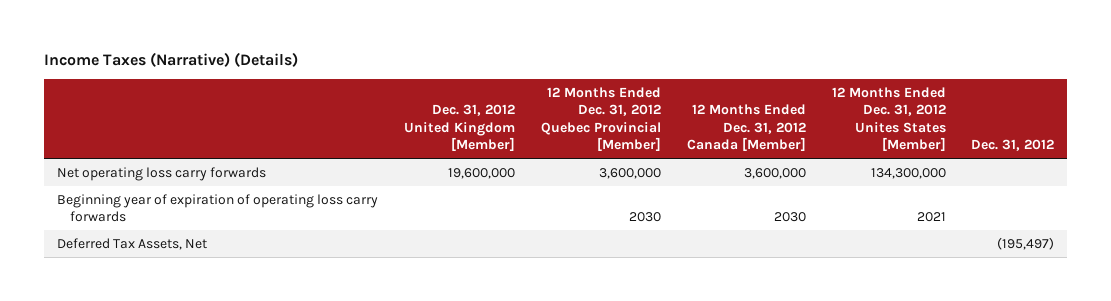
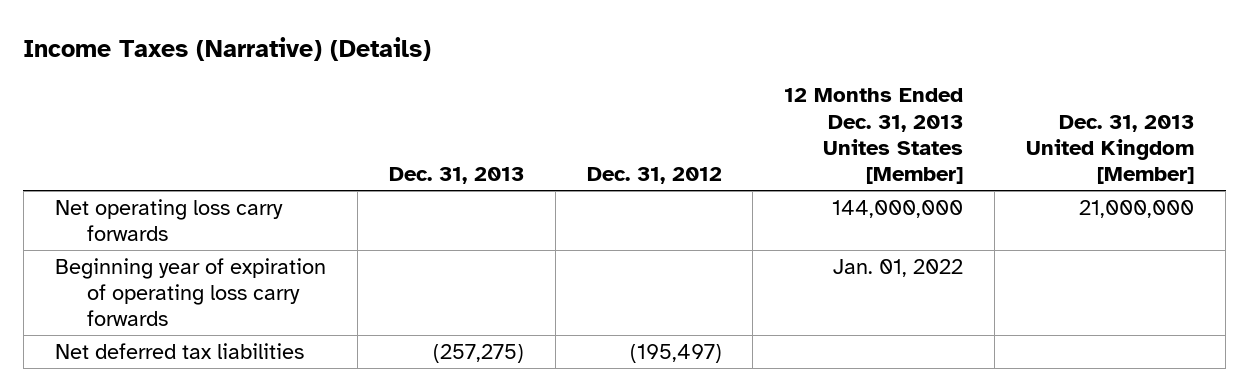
- | Dec. 31, 2012 United Kingdom [Member] | 12 Months Ended Dec. 31, 2012 Quebec Provincial [Member] | 12 Months Ended Dec. 31, 2012 Canada [Member] | 12 Months Ended Dec. 31, 2012 Unites States [Member] | Dec. 31, 2012
+ | Dec. 31, 2013 | Dec. 31, 2012 | 12 Months Ended Dec. 31, 2013 Unites States [Member] | Dec. 31, 2013 United Kingdom [Member]
- Deferred Tax Assets, Net | | | | | (195,497)
+ Net deferred tax liabilities | (257,275) | (195,497) | |

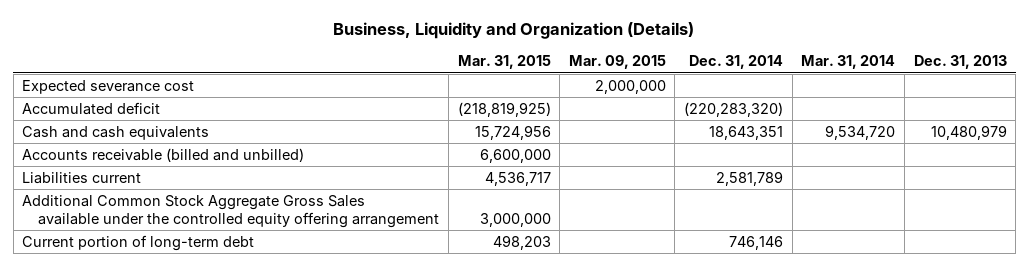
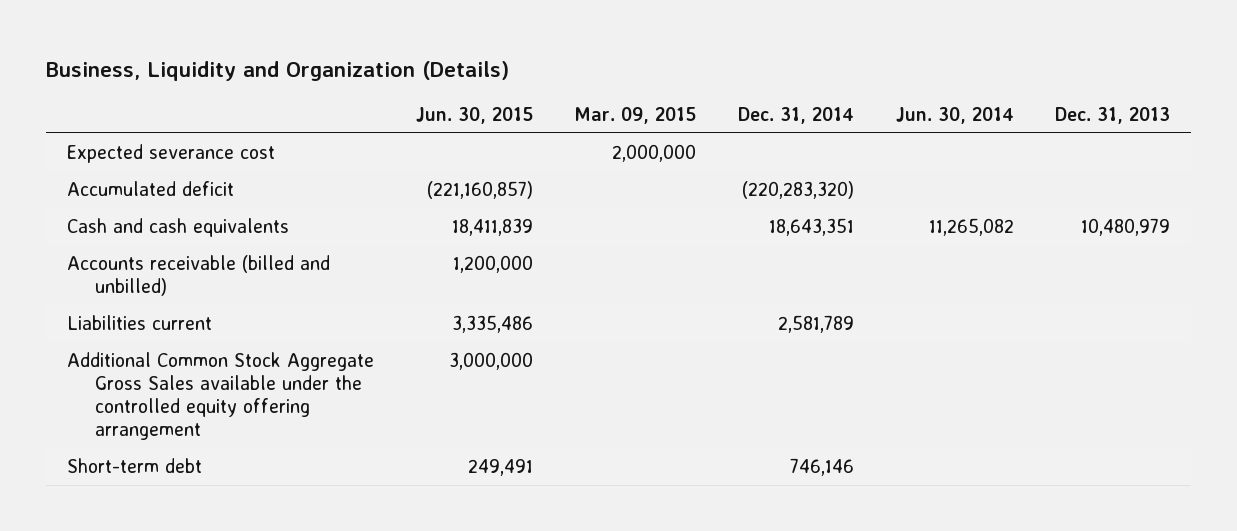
- | Mar. 31, 2015 | Mar. 09, 2015 | Dec. 31, 2014 | Mar. 31, 2014 | Dec. 31, 2013
+ | Jun. 30, 2015 | Mar. 09, 2015 | Dec. 31, 2014 | Jun. 30, 2014 | Dec. 31, 2013
- Current portion of long-term debt | 498,203 | | 746,146 | |
+ Short-term debt | 249,491 | | 746,146 | |

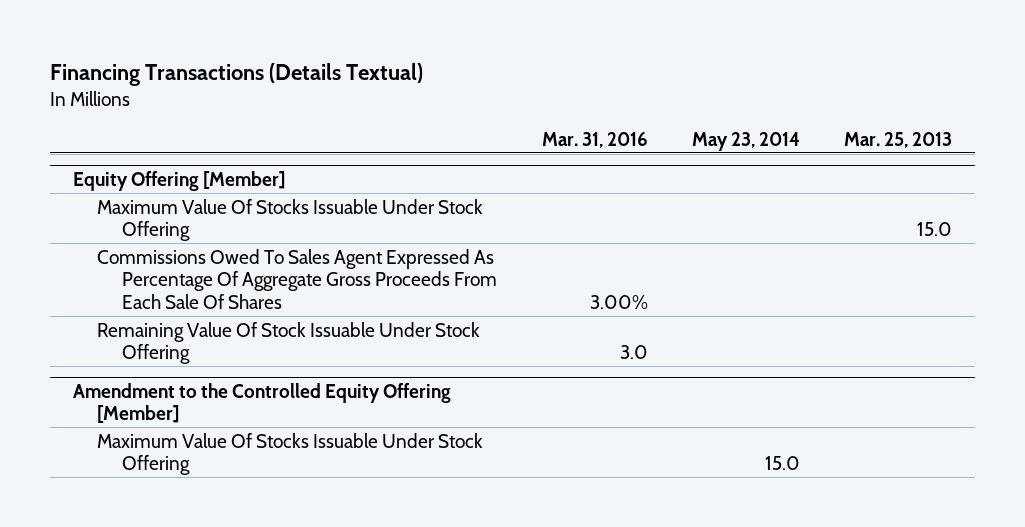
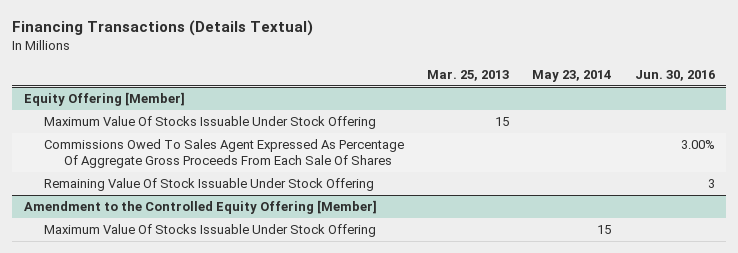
- | Mar. 31, 2016 | May 23, 2014 | Mar. 25, 2013
+ | Mar. 25, 2013 | May 23, 2014 | Jun. 30, 2016
@ Equity Offering [Member]
- Maximum Value Of Stocks Issuable Under Stock Offering | | | 15.0
+ Maximum Value Of Stocks Issuable Under Stock Offering | 15 | |
@ Amendment to the Controlled Equity Offering [Member]
- Maximum Value Of Stocks Issuable Under Stock Offering | | 15.0 |
+ Maximum Value Of Stocks Issuable Under Stock Offering | | 15 |

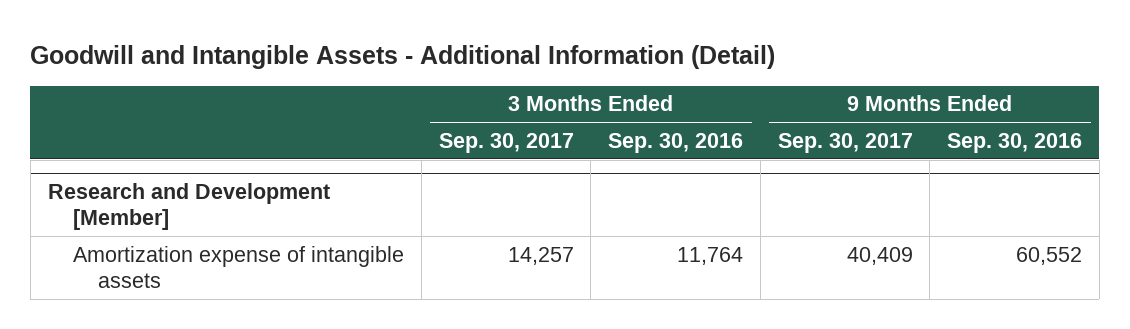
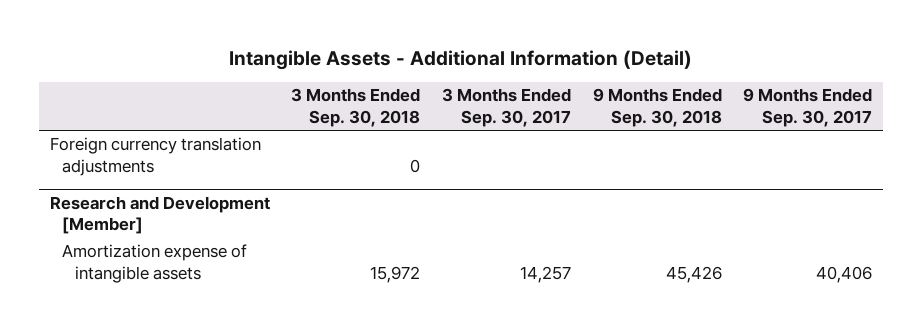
- Goodwill and Intangible Assets - Additional Information (Detail)
+ Intangible Assets - Additional Information (Detail)
- | 3 Months Ended Sep. 30, 2017 | 3 Months Ended Sep. 30, 2016 | 9 Months Ended Sep. 30, 2017 | 9 Months Ended Sep. 30, 2016
+ | 3 Months Ended Sep. 30, 2018 | 3 Months Ended Sep. 30, 2017 | 9 Months Ended Sep. 30, 2018 | 9 Months Ended Sep. 30, 2017
+ Foreign currency translation adjustments | 0 | | |
@ Research and Development [Member]
- Amortization expense of intangible assets | 14,257 | 11,764 | 40,409 | 60,552
+ Amortization expense of intangible assets | 15,972 | 14,257 | 45,426 | 40,406

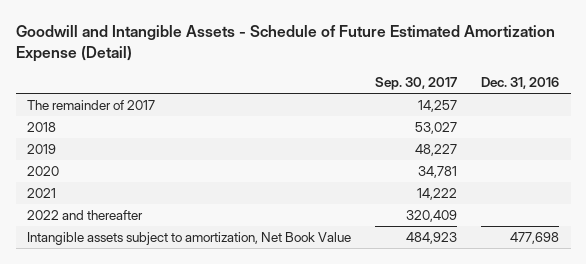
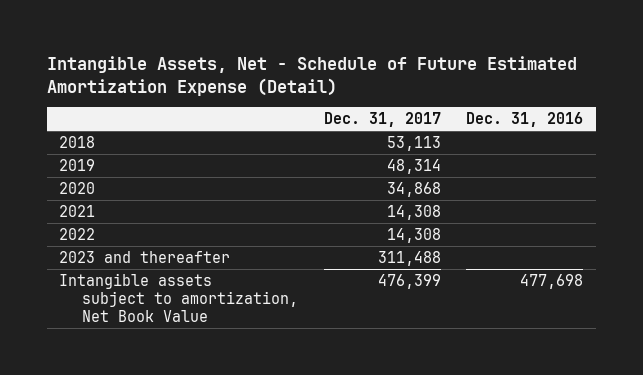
- Goodwill and Intangible Assets - Schedule of Future Estimated Amortization Expense (Detail)
+ Intangible Assets, Net - Schedule of Future Estimated Amortization Expense (Detail)
- | Sep. 30, 2017 | Dec. 31, 2016
+ | Dec. 31, 2017 | Dec. 31, 2016
- The remainder of 2017 | 14,257 |
- 2022 and thereafter | 320,409 |
+ 2022 | 14,308 |
+ 2023 and thereafter | 311,488 |

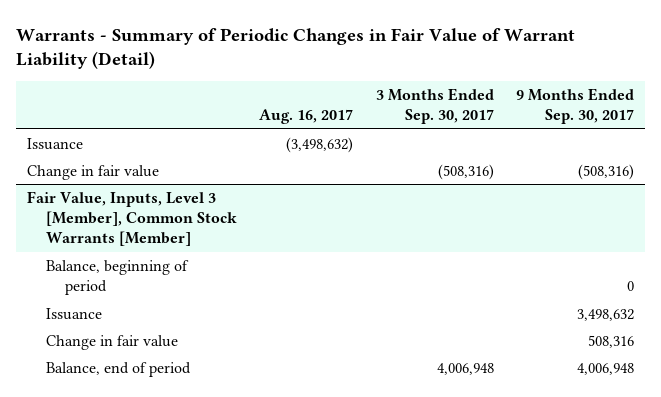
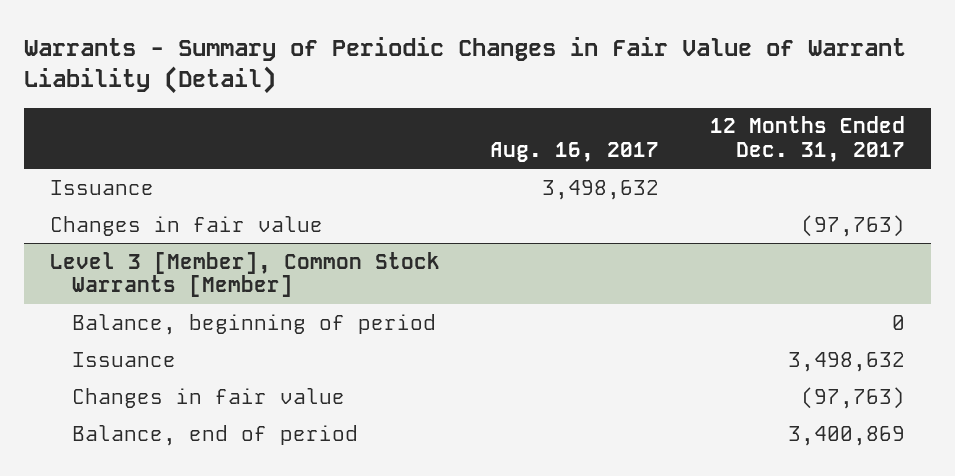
- | Aug. 16, 2017 | 3 Months Ended Sep. 30, 2017 | 9 Months Ended Sep. 30, 2017
+ | Aug. 16, 2017 | 12 Months Ended Dec. 31, 2017
- Issuance | (3,498,632) | |
- Change in fair value | | (508,316) | (508,316)
- Fair Value, Inputs, Level 3 [Member], Common Stock Warrants [Member]
+ Issuance | 3,498,632 |
+ Changes in fair value | | (97,763)
+ Level 3 [Member], Common Stock Warrants [Member]
- Change in fair value | | | 508,316
+ Changes in fair value | | (97,763)

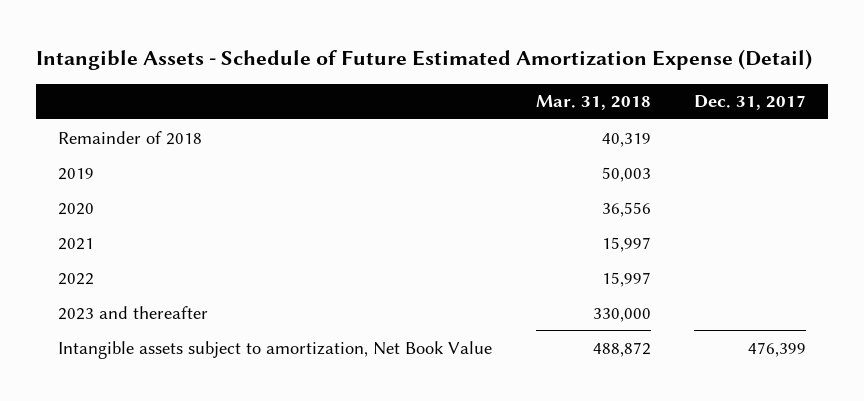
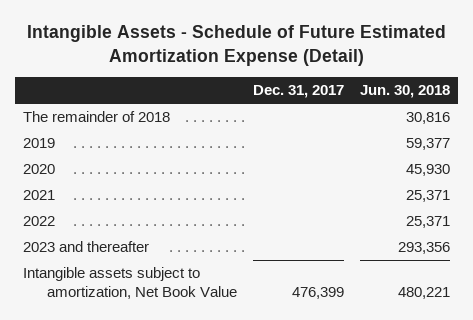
- | Mar. 31, 2018 | Dec. 31, 2017
+ | Dec. 31, 2017 | Jun. 30, 2018
- Remainder of 2018 | 40,319 |
+ The remainder of 2018 | | 30,816

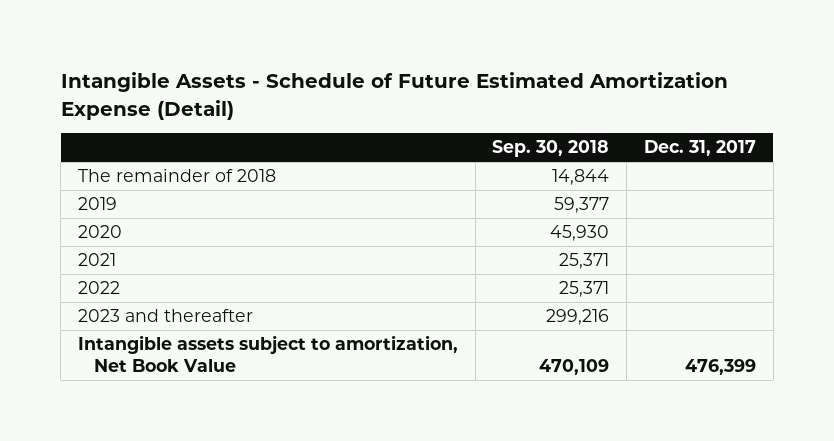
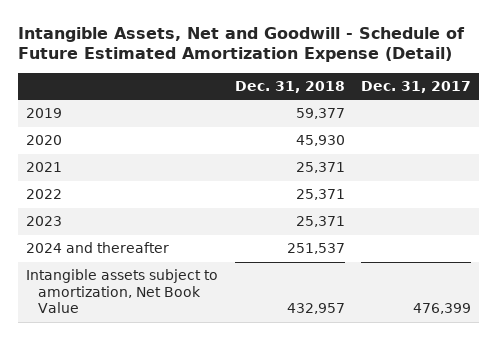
- Intangible Assets - Schedule of Future Estimated Amortization Expense (Detail)
+ Intangible Assets, Net and Goodwill - Schedule of Future Estimated Amortization Expense (Detail)
- | Sep. 30, 2018 | Dec. 31, 2017
+ | Dec. 31, 2018 | Dec. 31, 2017
- The remainder of 2018 | 14,844 |
- 2023 and thereafter | 299,216 |
+ 2023 | 25,371 |
+ 2024 and thereafter | 251,537 |

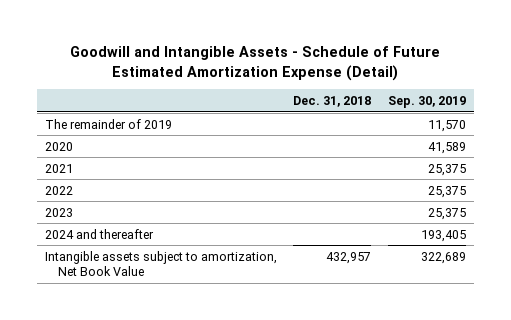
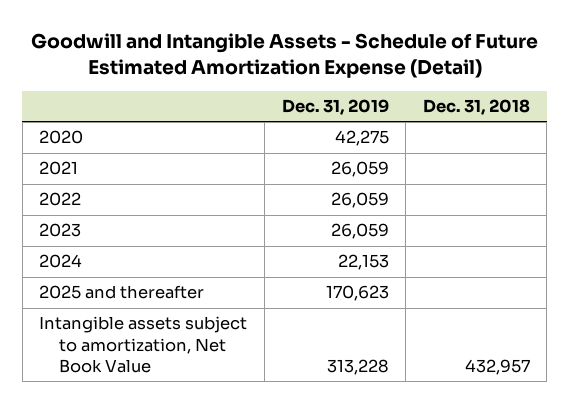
- | Dec. 31, 2018 | Sep. 30, 2019
+ | Dec. 31, 2019 | Dec. 31, 2018
- The remainder of 2019 | | 11,570
- 2024 and thereafter | | 193,405
+ 2024 | 22,153 |
+ 2025 and thereafter | 170,623 |

